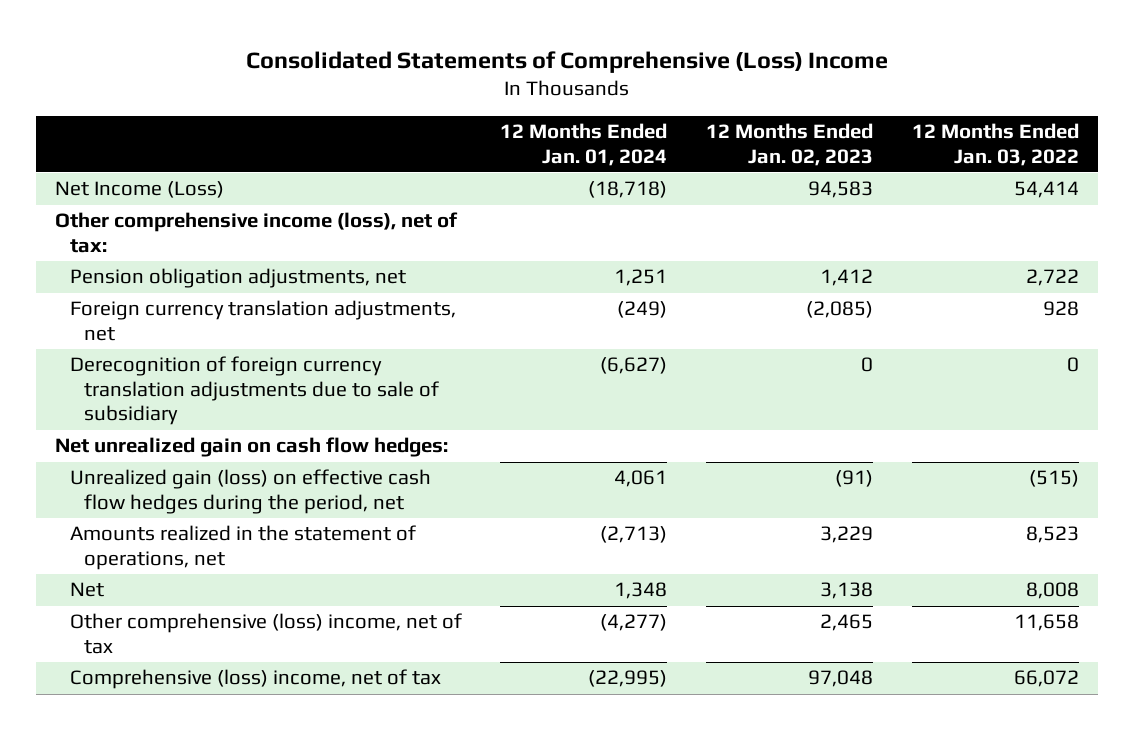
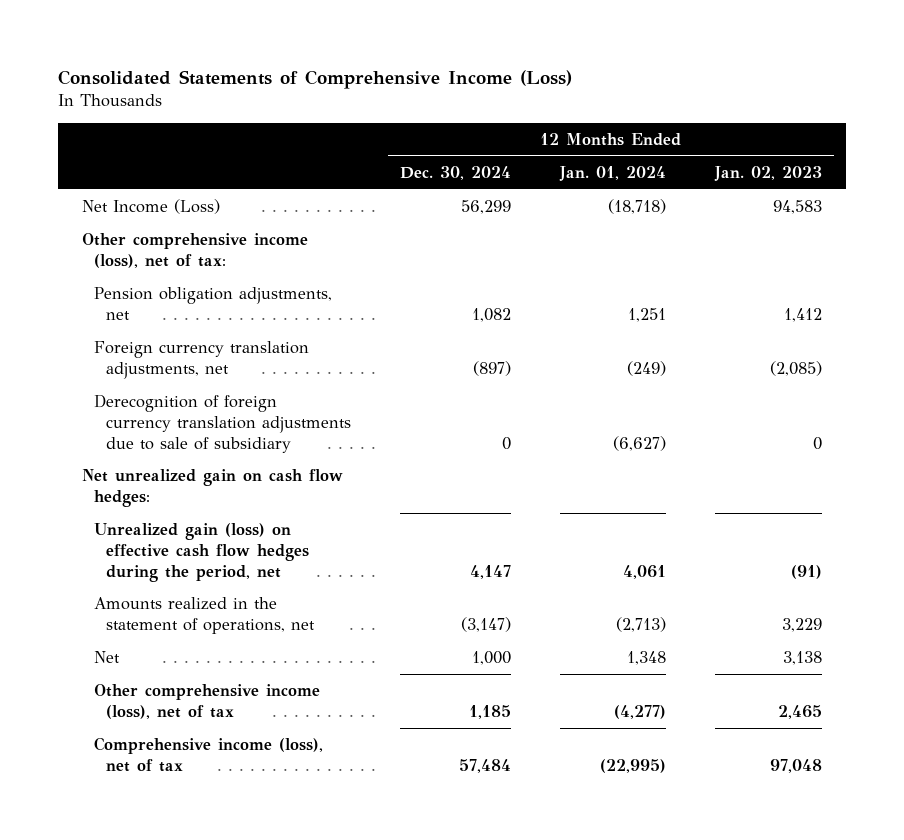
- Consolidated Statements of Comprehensive (Loss) Income
+ Consolidated Statements of Comprehensive Income (Loss)
- | 12 Months Ended Jan. 01, 2024 | 12 Months Ended Jan. 02, 2023 | 12 Months Ended Jan. 03, 2022
+ | 12 Months Ended Dec. 30, 2024 | 12 Months Ended Jan. 01, 2024 | 12 Months Ended Jan. 02, 2023
- Other comprehensive (loss) income, net of tax | (4,277) | 2,465 | 11,658
- Comprehensive (loss) income, net of tax | (22,995) | 97,048 | 66,072
+ Other comprehensive income (loss), net of tax | 1,185 | (4,277) | 2,465
+ Comprehensive income (loss), net of tax | 57,484 | (22,995) | 97,048

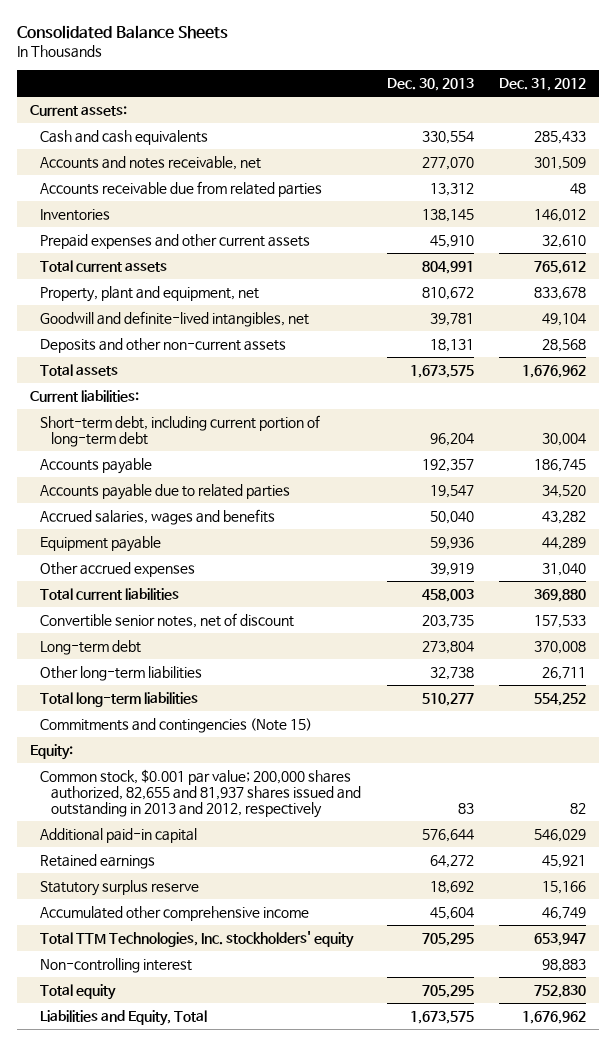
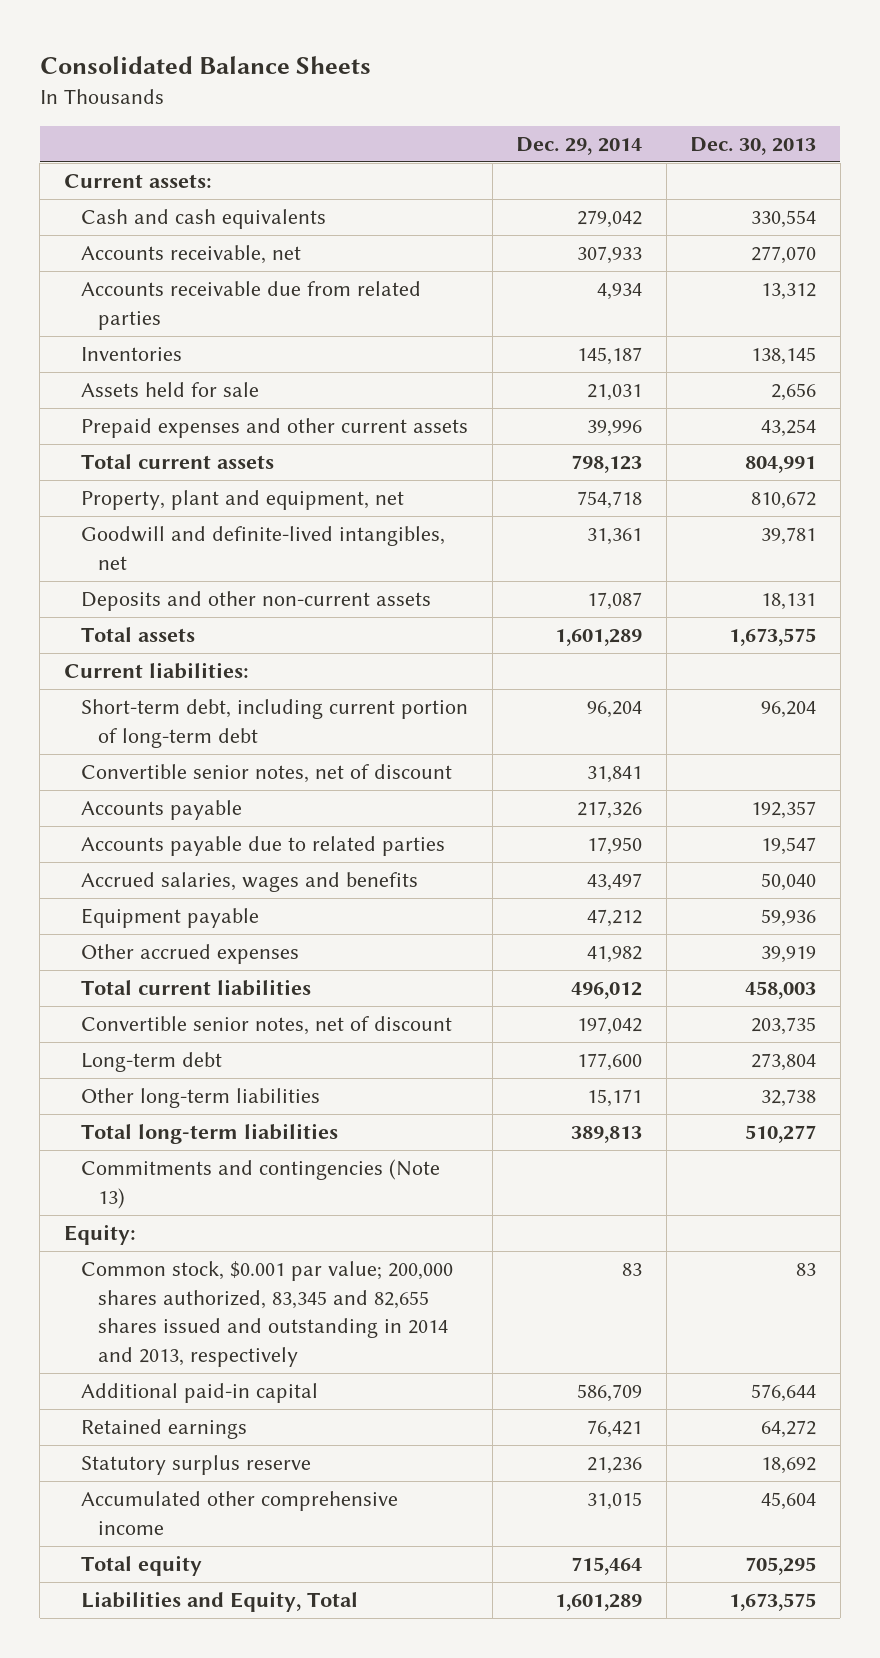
- | Dec. 30, 2013 | Dec. 31, 2012
+ | Dec. 29, 2014 | Dec. 30, 2013
- Accounts and notes receivable, net | 277,070 | 301,509
+ Accounts receivable, net | 307,933 | 277,070
- Prepaid expenses and other current assets | 45,910 | 32,610
+ Assets held for sale | 21,031 | 2,656
+ Prepaid expenses and other current assets | 39,996 | 43,254
+ Convertible senior notes, net of discount | 31,841 |
- Commitments and contingencies (Note 15)
+ Commitments and contingencies (Note 13)
- Common stock, $0.001 par value; 200,000 shares authorized, 82,655 and 81,937 shares issued and outstanding in 2013 and 2012, respectively | 83 | 82
+ Common stock, $0.001 par value; 200,000 shares authorized, 83,345 and 82,655 shares issued and outstanding in 2014 and 2013, respectively | 83 | 83
- Total TTM Technologies, Inc. stockholders' equity | 705,295 | 653,947
- Non-controlling interest | | 98,883

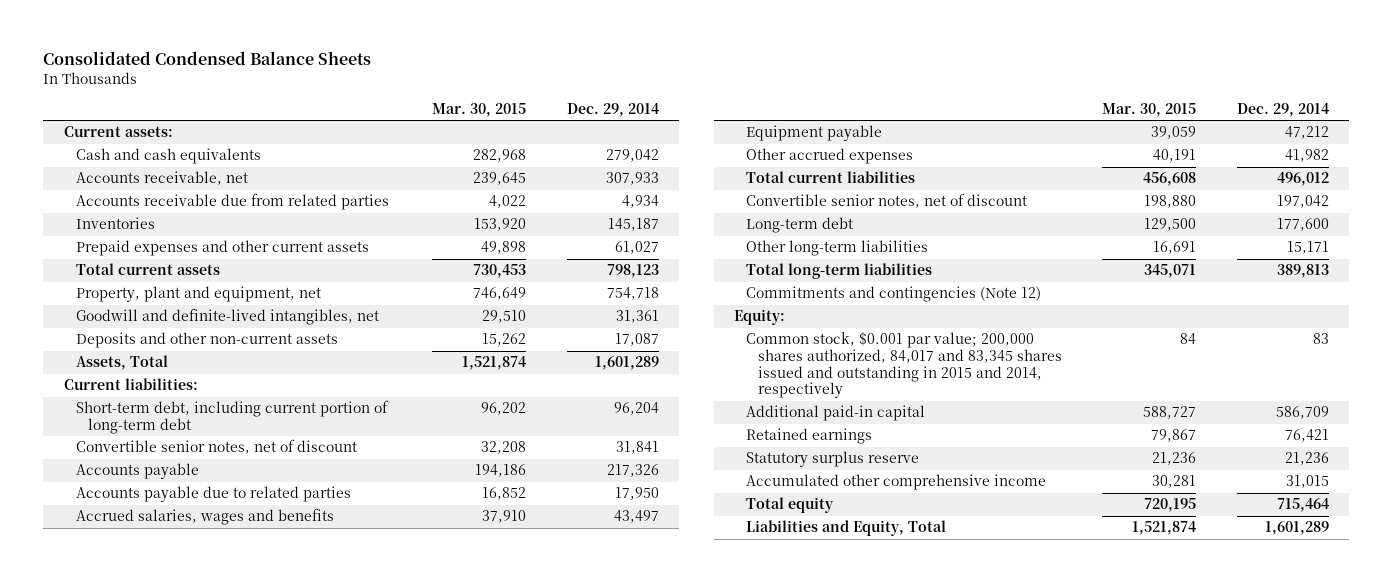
- Consolidated Balance Sheets
+ Consolidated Condensed Balance Sheets
- | Dec. 29, 2014 | Dec. 30, 2013
+ | Mar. 30, 2015 | Dec. 29, 2014
- Assets held for sale | 21,031 | 2,656
- Prepaid expenses and other current assets | 39,996 | 43,254
+ Prepaid expenses and other current assets | 49,898 | 61,027
- Total assets | 1,601,289 | 1,673,575
+ Assets, Total | 1,521,874 | 1,601,289
- Commitments and contingencies (Note 13)
+ Commitments and contingencies (Note 12)
- Common stock, $0.001 par value; 200,000 shares authorized, 83,345 and 82,655 shares issued and outstanding in 2014 and 2013, respectively | 83 | 83
+ Common stock, $0.001 par value; 200,000 shares authorized, 84,017 and 83,345 shares issued and outstanding in 2015 and 2014, respectively | 84 | 83

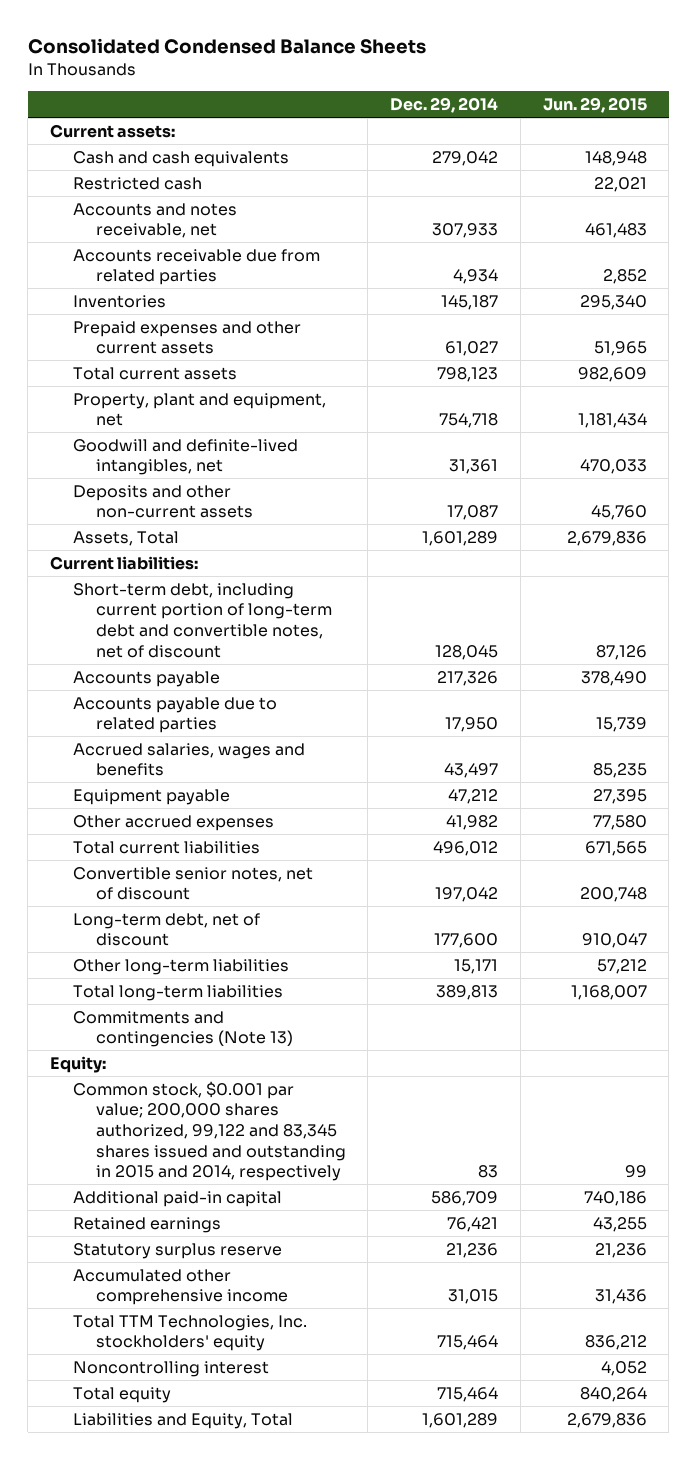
- | Mar. 30, 2015 | Dec. 29, 2014
+ | Dec. 29, 2014 | Jun. 29, 2015
- Accounts receivable, net | 239,645 | 307,933
+ Restricted cash | | 22,021
+ Accounts and notes receivable, net | 307,933 | 461,483
- Short-term debt, including current portion of long-term debt | 96,202 | 96,204
- Convertible senior notes, net of discount | 32,208 | 31,841
+ Short-term debt, including current portion of long-term debt and convertible notes, net of discount | 128,045 | 87,126
- Long-term debt | 129,500 | 177,600
+ Long-term debt, net of discount | 177,600 | 910,047
- Commitments and contingencies (Note 12)
+ Commitments and contingencies (Note 13)
- Common stock, $0.001 par value; 200,000 shares authorized, 84,017 and 83,345 shares issued and outstanding in 2015 and 2014, respectively | 84 | 83
+ Common stock, $0.001 par value; 200,000 shares authorized, 99,122 and 83,345 shares issued and outstanding in 2015 and 2014, respectively | 83 | 99
+ Total TTM Technologies, Inc. stockholders' equity | 715,464 | 836,212
+ Noncontrolling interest | | 4,052

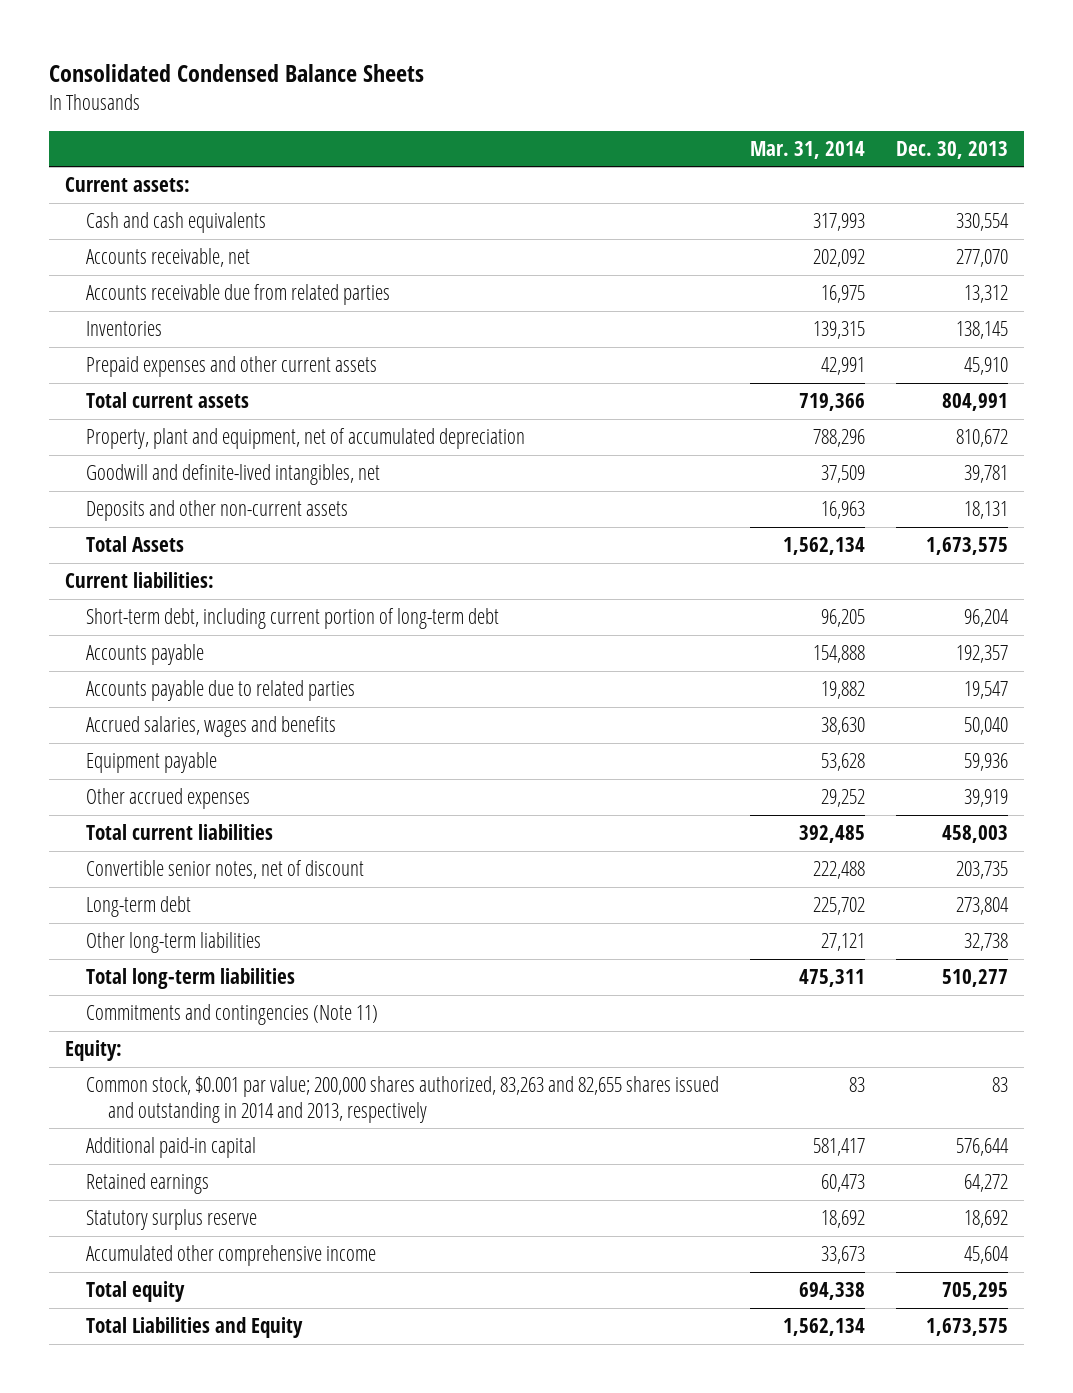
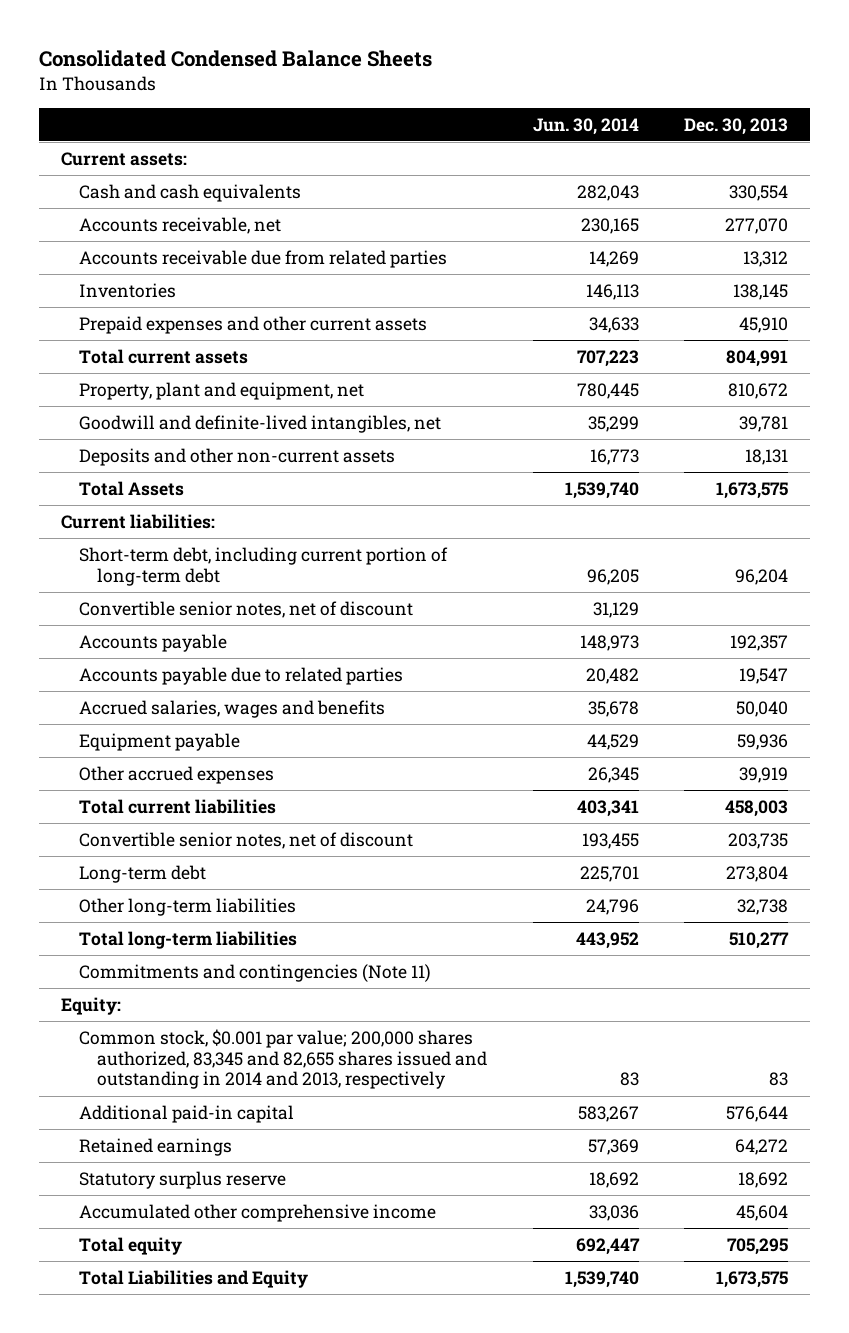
- | Mar. 31, 2014 | Dec. 30, 2013
+ | Jun. 30, 2014 | Dec. 30, 2013
- Property, plant and equipment, net of accumulated depreciation | 788,296 | 810,672
+ Property, plant and equipment, net | 780,445 | 810,672
+ Convertible senior notes, net of discount | 31,129 |
- Common stock, $0.001 par value; 200,000 shares authorized, 83,263 and 82,655 shares issued and outstanding in 2014 and 2013, respectively | 83 | 83
+ Common stock, $0.001 par value; 200,000 shares authorized, 83,345 and 82,655 shares issued and outstanding in 2014 and 2013, respectively | 83 | 83

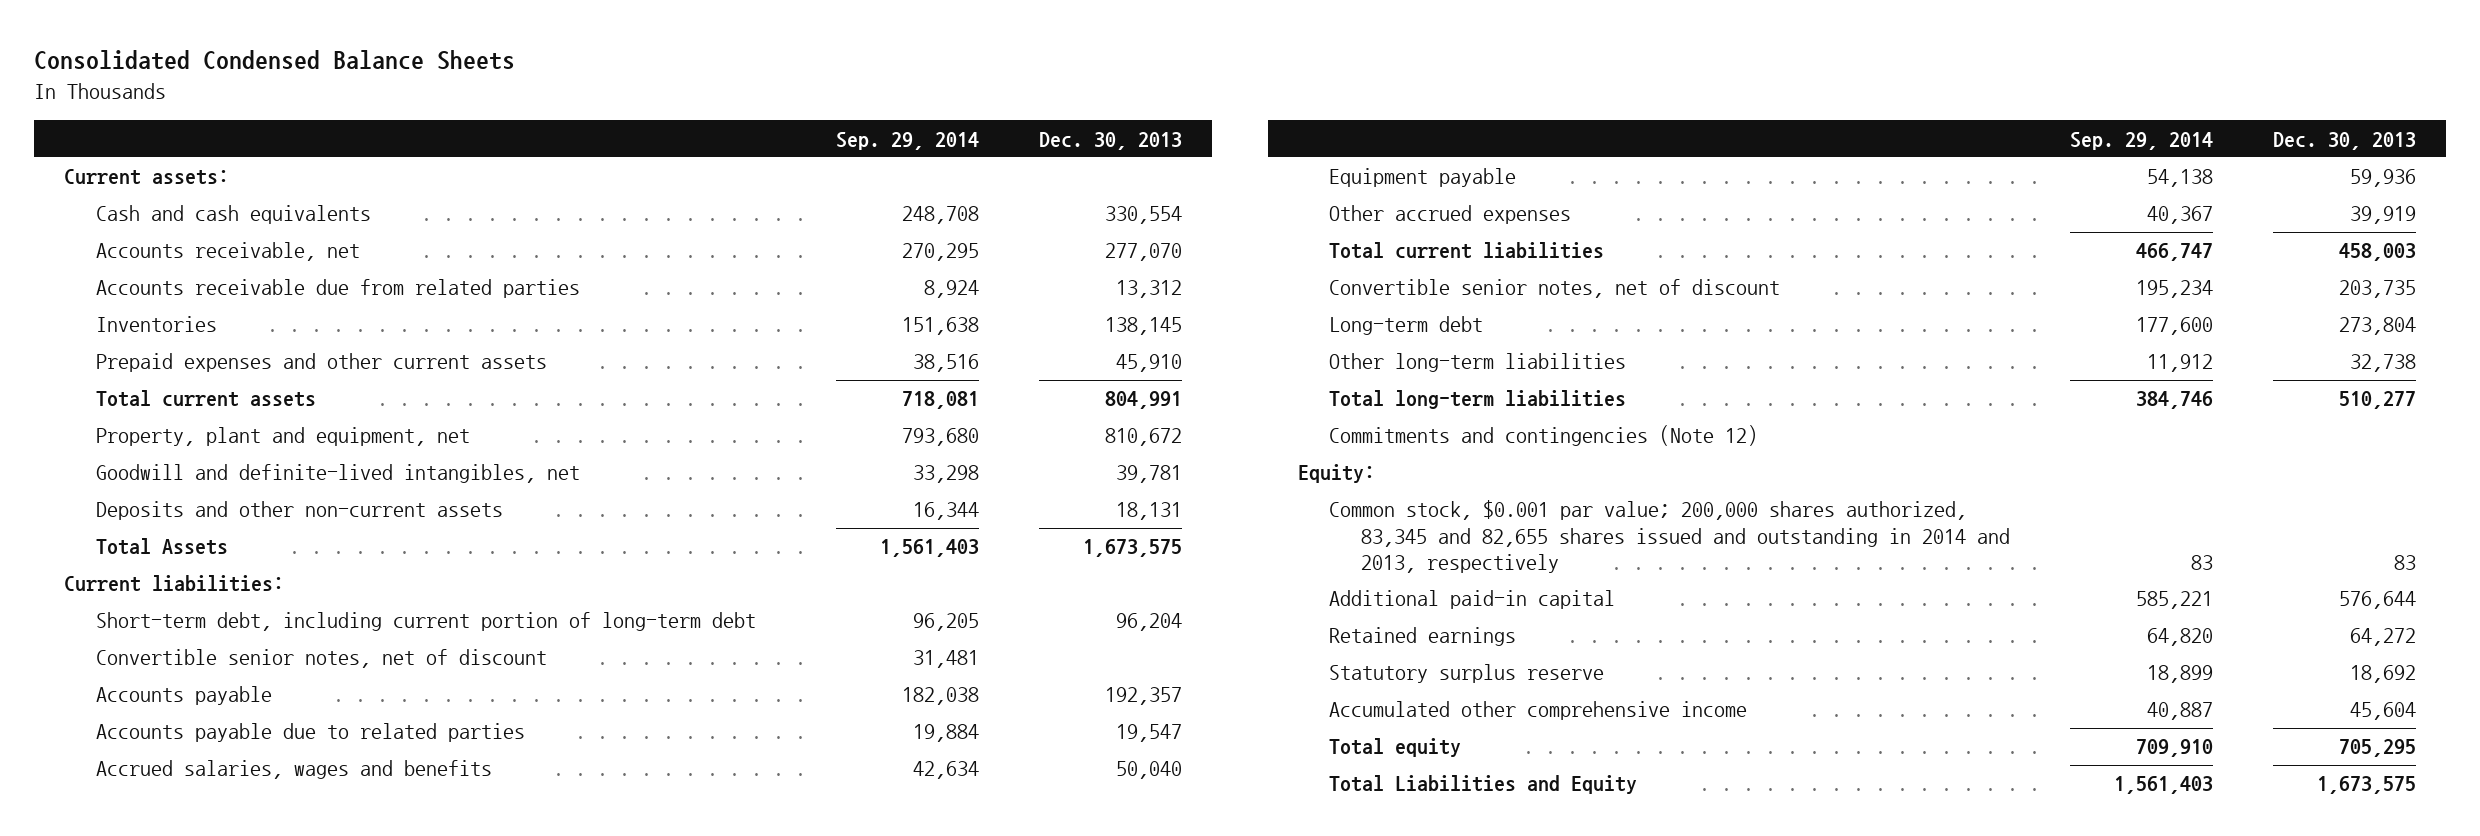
- | Jun. 30, 2014 | Dec. 30, 2013
+ | Sep. 29, 2014 | Dec. 30, 2013
- Commitments and contingencies (Note 11)
+ Commitments and contingencies (Note 12)

